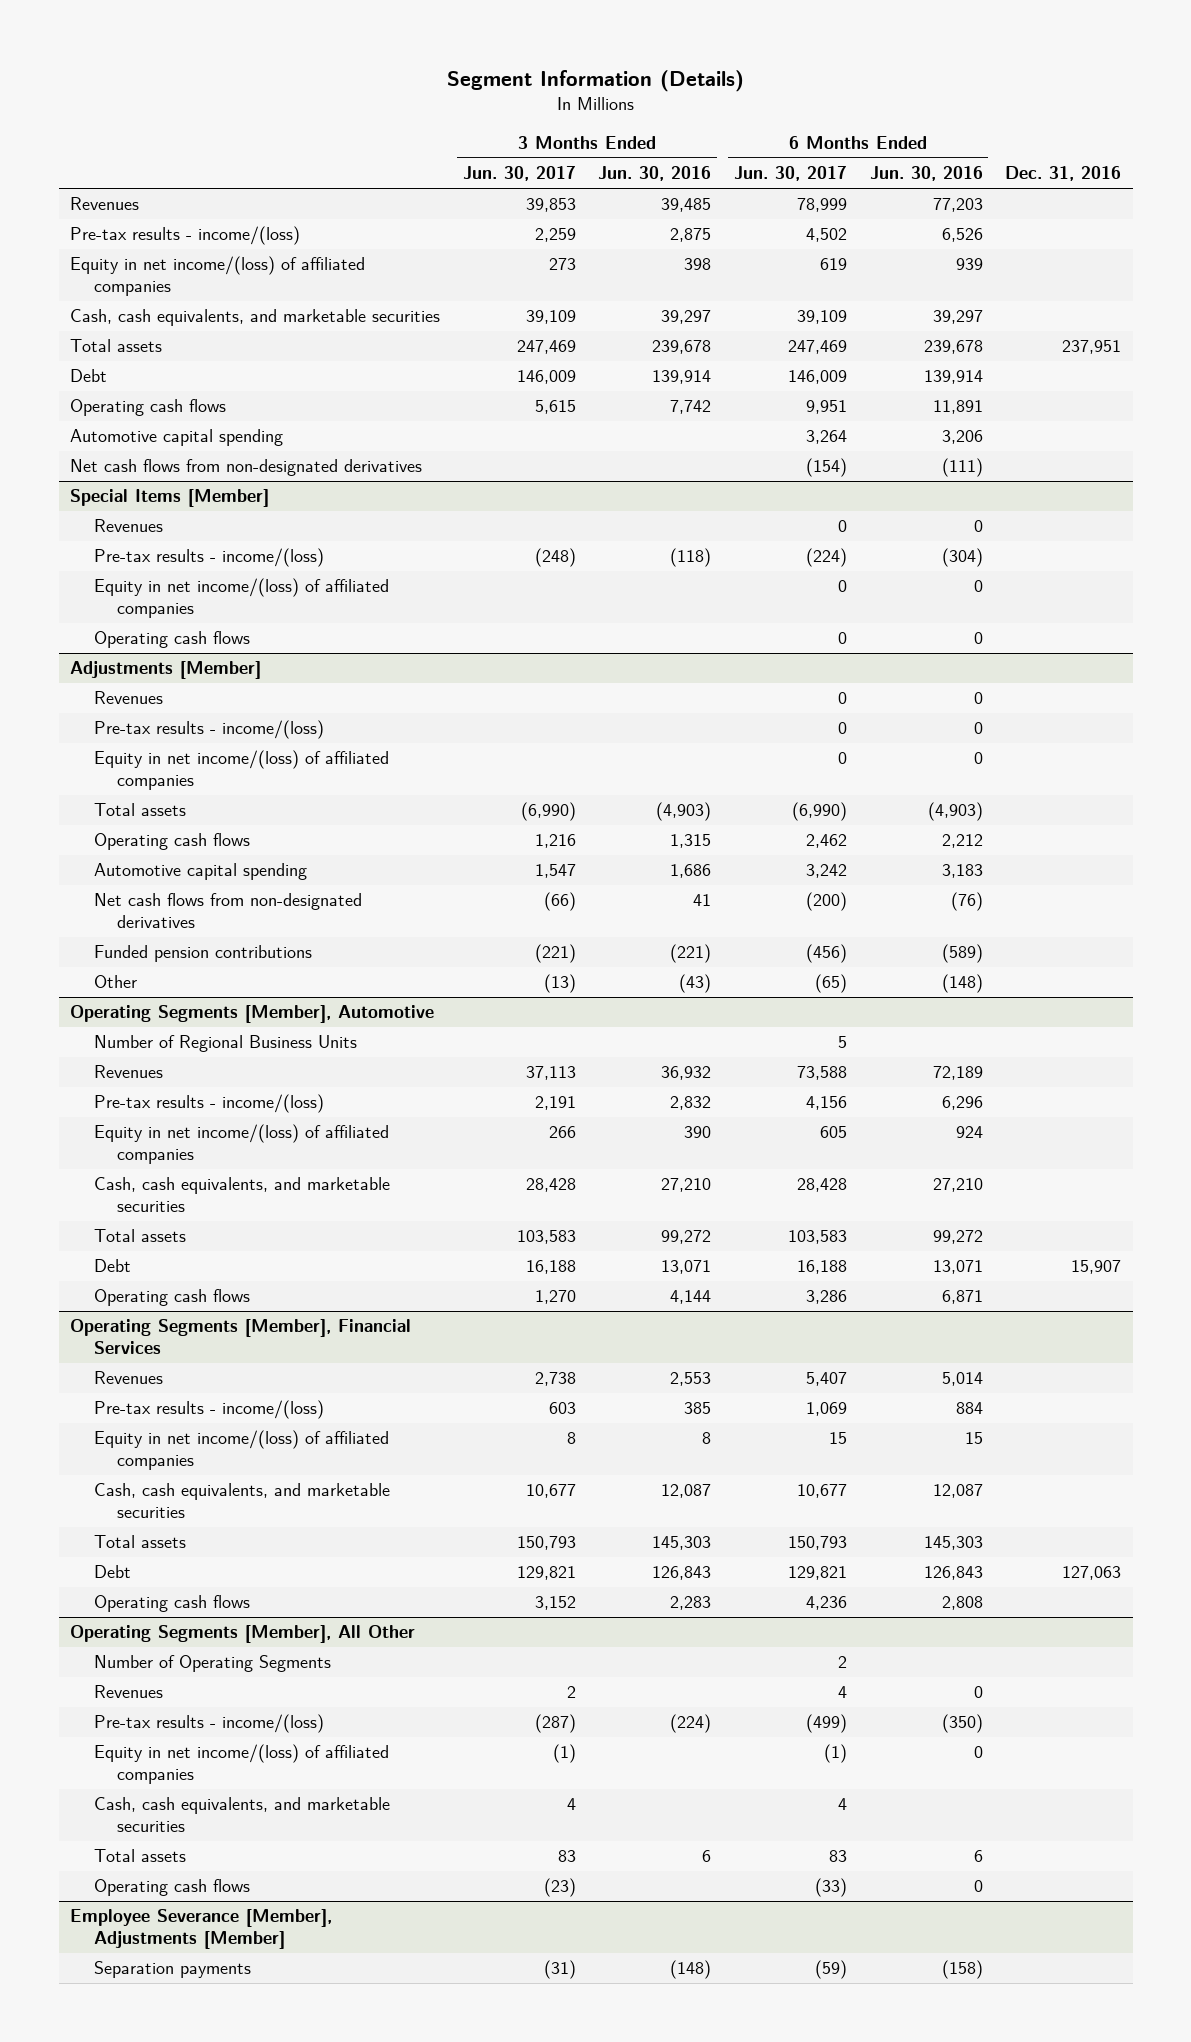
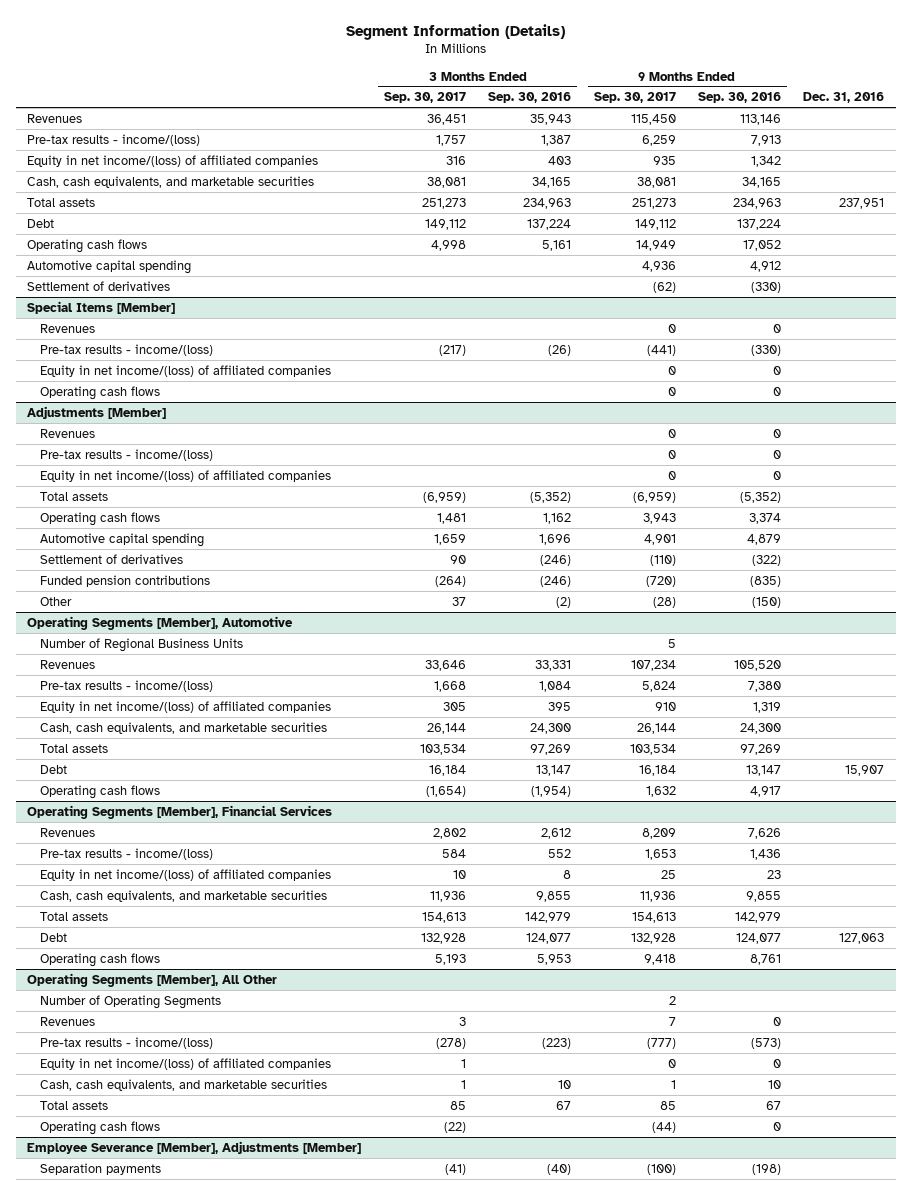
- | 3 Months Ended Jun. 30, 2017 | 3 Months Ended Jun. 30, 2016 | 6 Months Ended Jun. 30, 2017 | 6 Months Ended Jun. 30, 2016 | Dec. 31, 2016
+ | 3 Months Ended Sep. 30, 2017 | 3 Months Ended Sep. 30, 2016 | 9 Months Ended Sep. 30, 2017 | 9 Months Ended Sep. 30, 2016 | Dec. 31, 2016
- Net cash flows from non-designated derivatives | | | (154) | (111) |
+ Settlement of derivatives | | | (62) | (330) |
@ Adjustments [Member]
- Net cash flows from non-designated derivatives | (66) | 41 | (200) | (76) |
+ Settlement of derivatives | 90 | (246) | (110) | (322) |

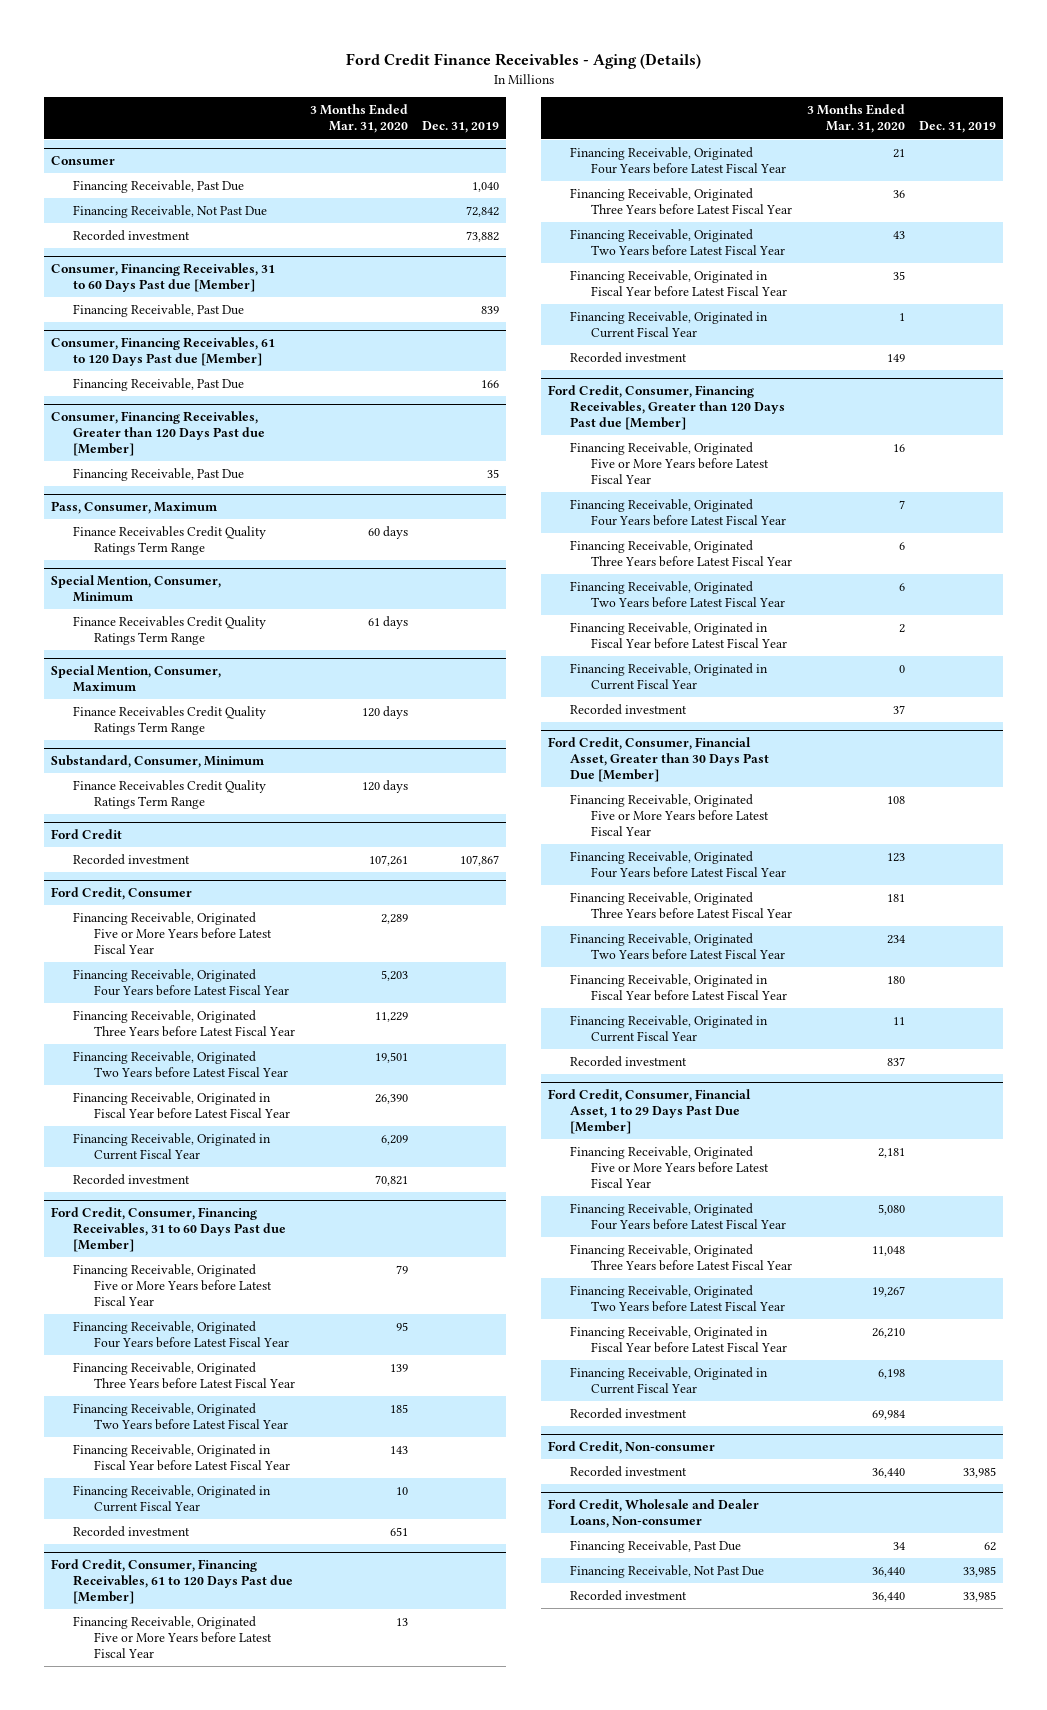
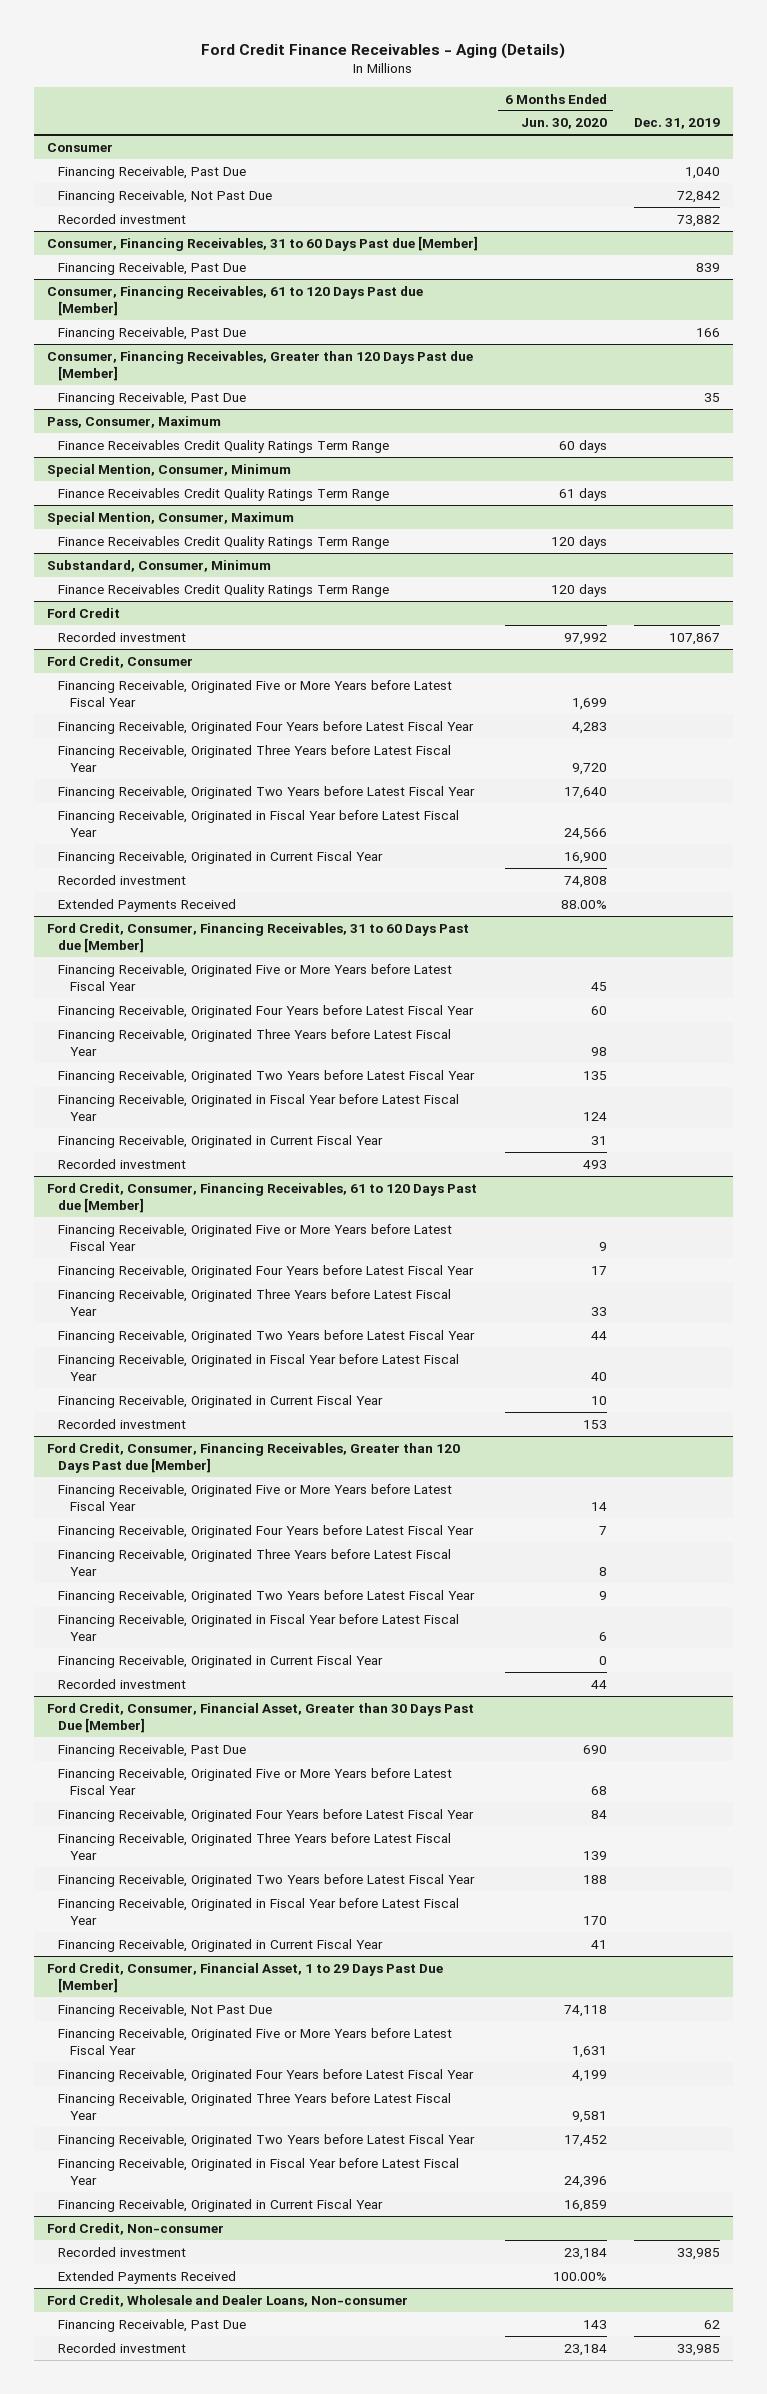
- | 3 Months Ended Mar. 31, 2020 | Dec. 31, 2019
+ | 6 Months Ended Jun. 30, 2020 | Dec. 31, 2019
@ Ford Credit, Consumer
+ Extended Payments Received | 88.00% |
@ Ford Credit, Consumer, Financial Asset, Greater than 30 Days Past Due [Member]
+ Financing Receivable, Past Due | 690 |
- Recorded investment | 837 |
@ Ford Credit, Consumer, Financial Asset, 1 to 29 Days Past Due [Member]
+ Financing Receivable, Not Past Due | 74,118 |
- Recorded investment | 69,984 |
@ Ford Credit, Non-consumer
+ Extended Payments Received | 100.00% |
@ Ford Credit, Wholesale and Dealer Loans, Non-consumer
- Financing Receivable, Not Past Due | 36,440 | 33,985

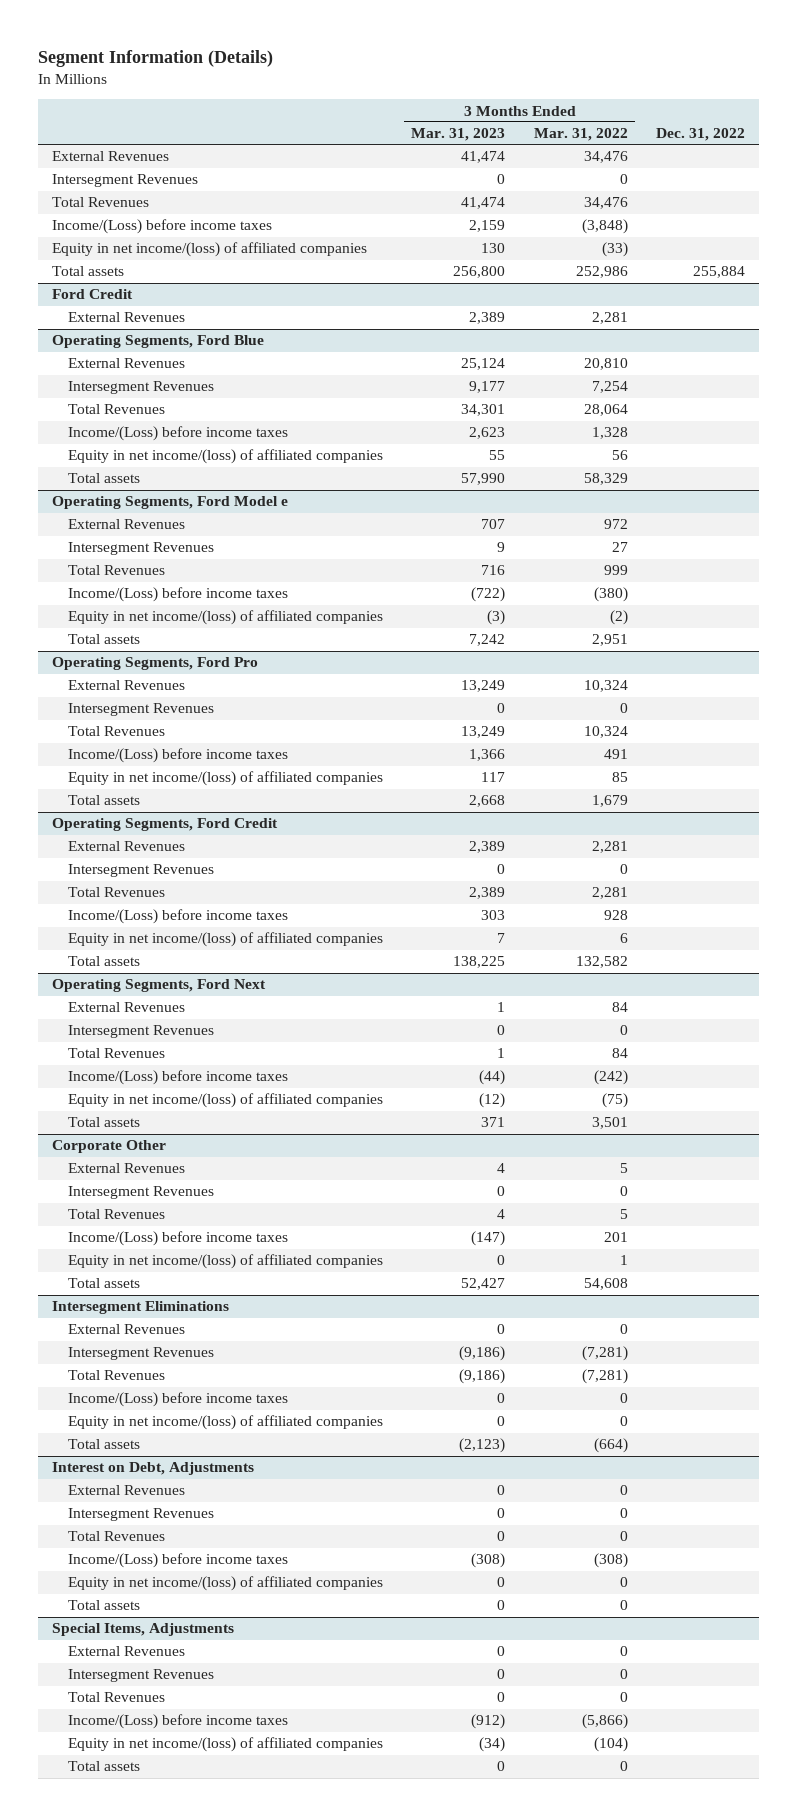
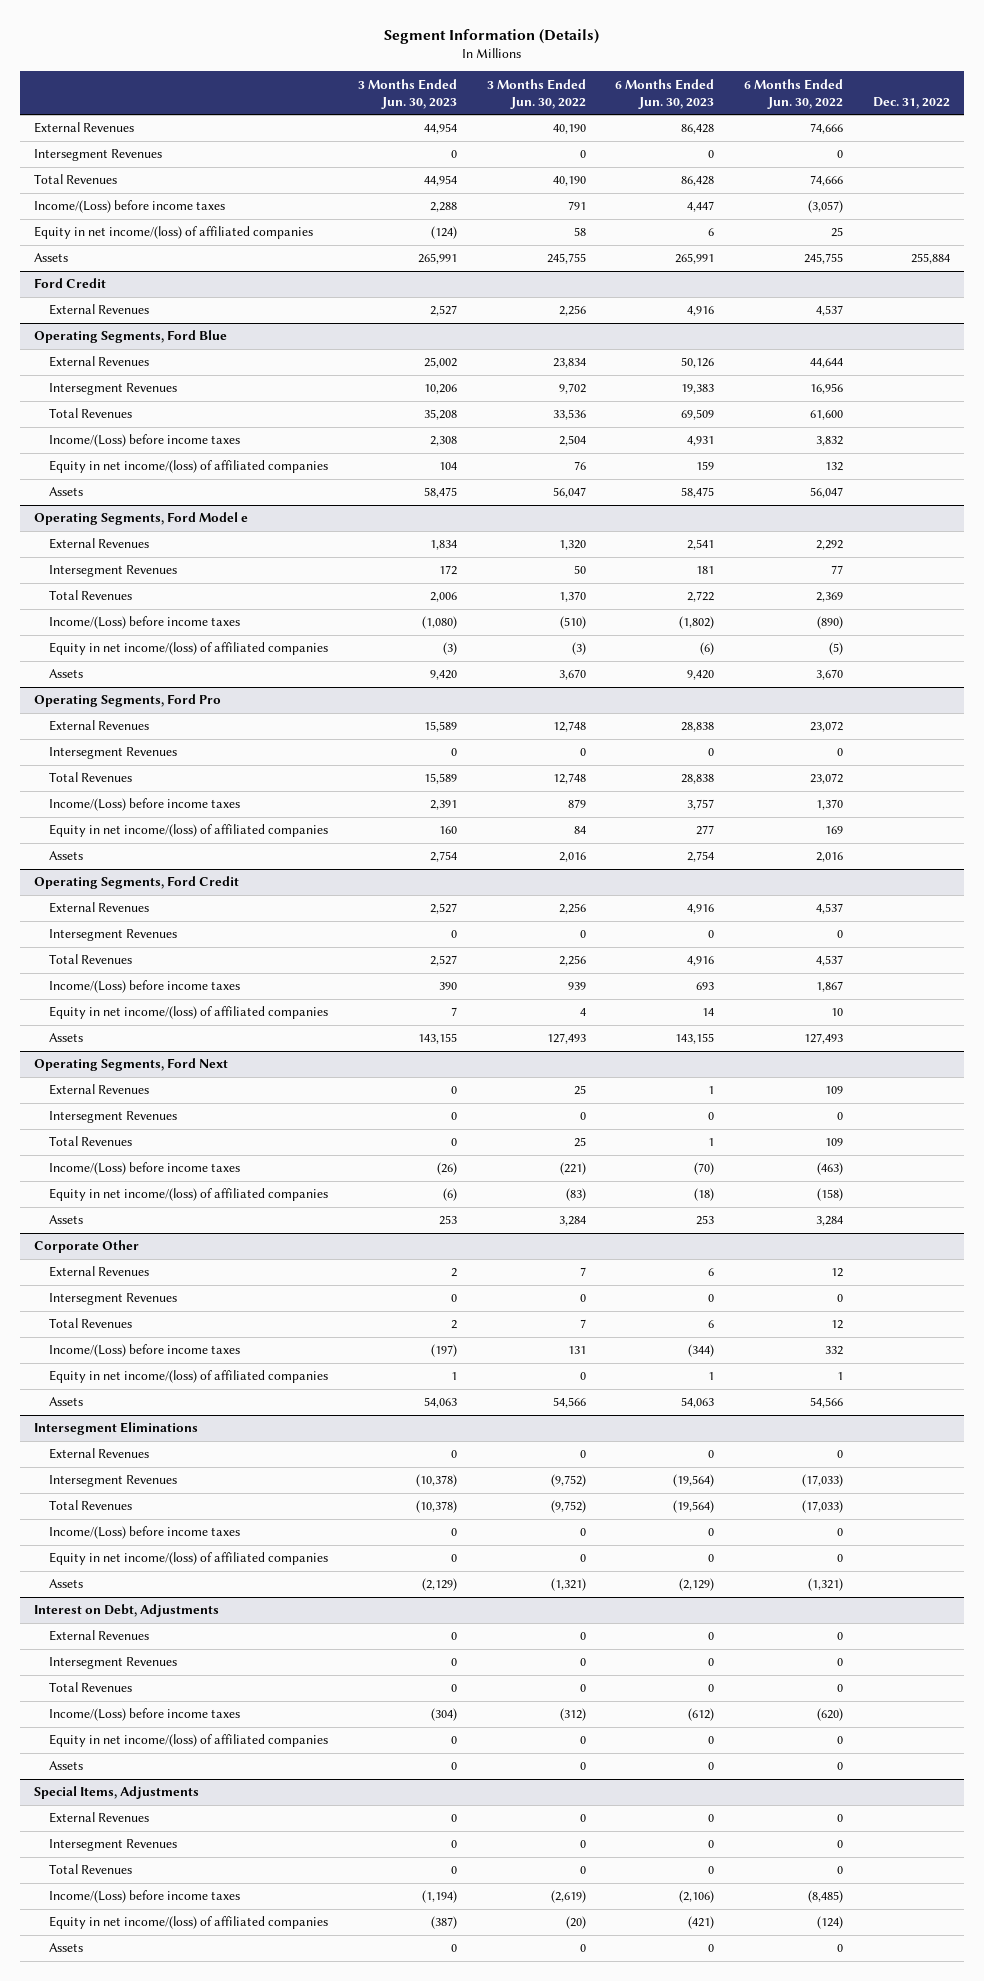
- | 3 Months Ended Mar. 31, 2023 | 3 Months Ended Mar. 31, 2022 | Dec. 31, 2022
+ | 3 Months Ended Jun. 30, 2023 | 3 Months Ended Jun. 30, 2022 | 6 Months Ended Jun. 30, 2023 | 6 Months Ended Jun. 30, 2022 | Dec. 31, 2022
- Total assets | 256,800 | 252,986 | 255,884
+ Assets | 265,991 | 245,755 | 265,991 | 245,755 | 255,884
@ Operating Segments, Ford Blue
- Total assets | 57,990 | 58,329 |
+ Assets | 58,475 | 56,047 | 58,475 | 56,047 |
@ Operating Segments, Ford Model e
- Total assets | 7,242 | 2,951 |
+ Assets | 9,420 | 3,670 | 9,420 | 3,670 |
@ Operating Segments, Ford Pro
- Total assets | 2,668 | 1,679 |
+ Assets | 2,754 | 2,016 | 2,754 | 2,016 |
@ Operating Segments, Ford Credit
- Total assets | 138,225 | 132,582 |
+ Assets | 143,155 | 127,493 | 143,155 | 127,493 |
@ Operating Segments, Ford Next
- Total assets | 371 | 3,501 |
+ Assets | 253 | 3,284 | 253 | 3,284 |
@ Corporate Other
- Total assets | 52,427 | 54,608 |
+ Assets | 54,063 | 54,566 | 54,063 | 54,566 |
@ Intersegment Eliminations
- Total assets | (2,123) | (664) |
+ Assets | (2,129) | (1,321) | (2,129) | (1,321) |
@ Interest on Debt, Adjustments
- Total assets | 0 | 0 |
+ Assets | 0 | 0 | 0 | 0 |
@ Special Items, Adjustments
- Total assets | 0 | 0 |
+ Assets | 0 | 0 | 0 | 0 |

